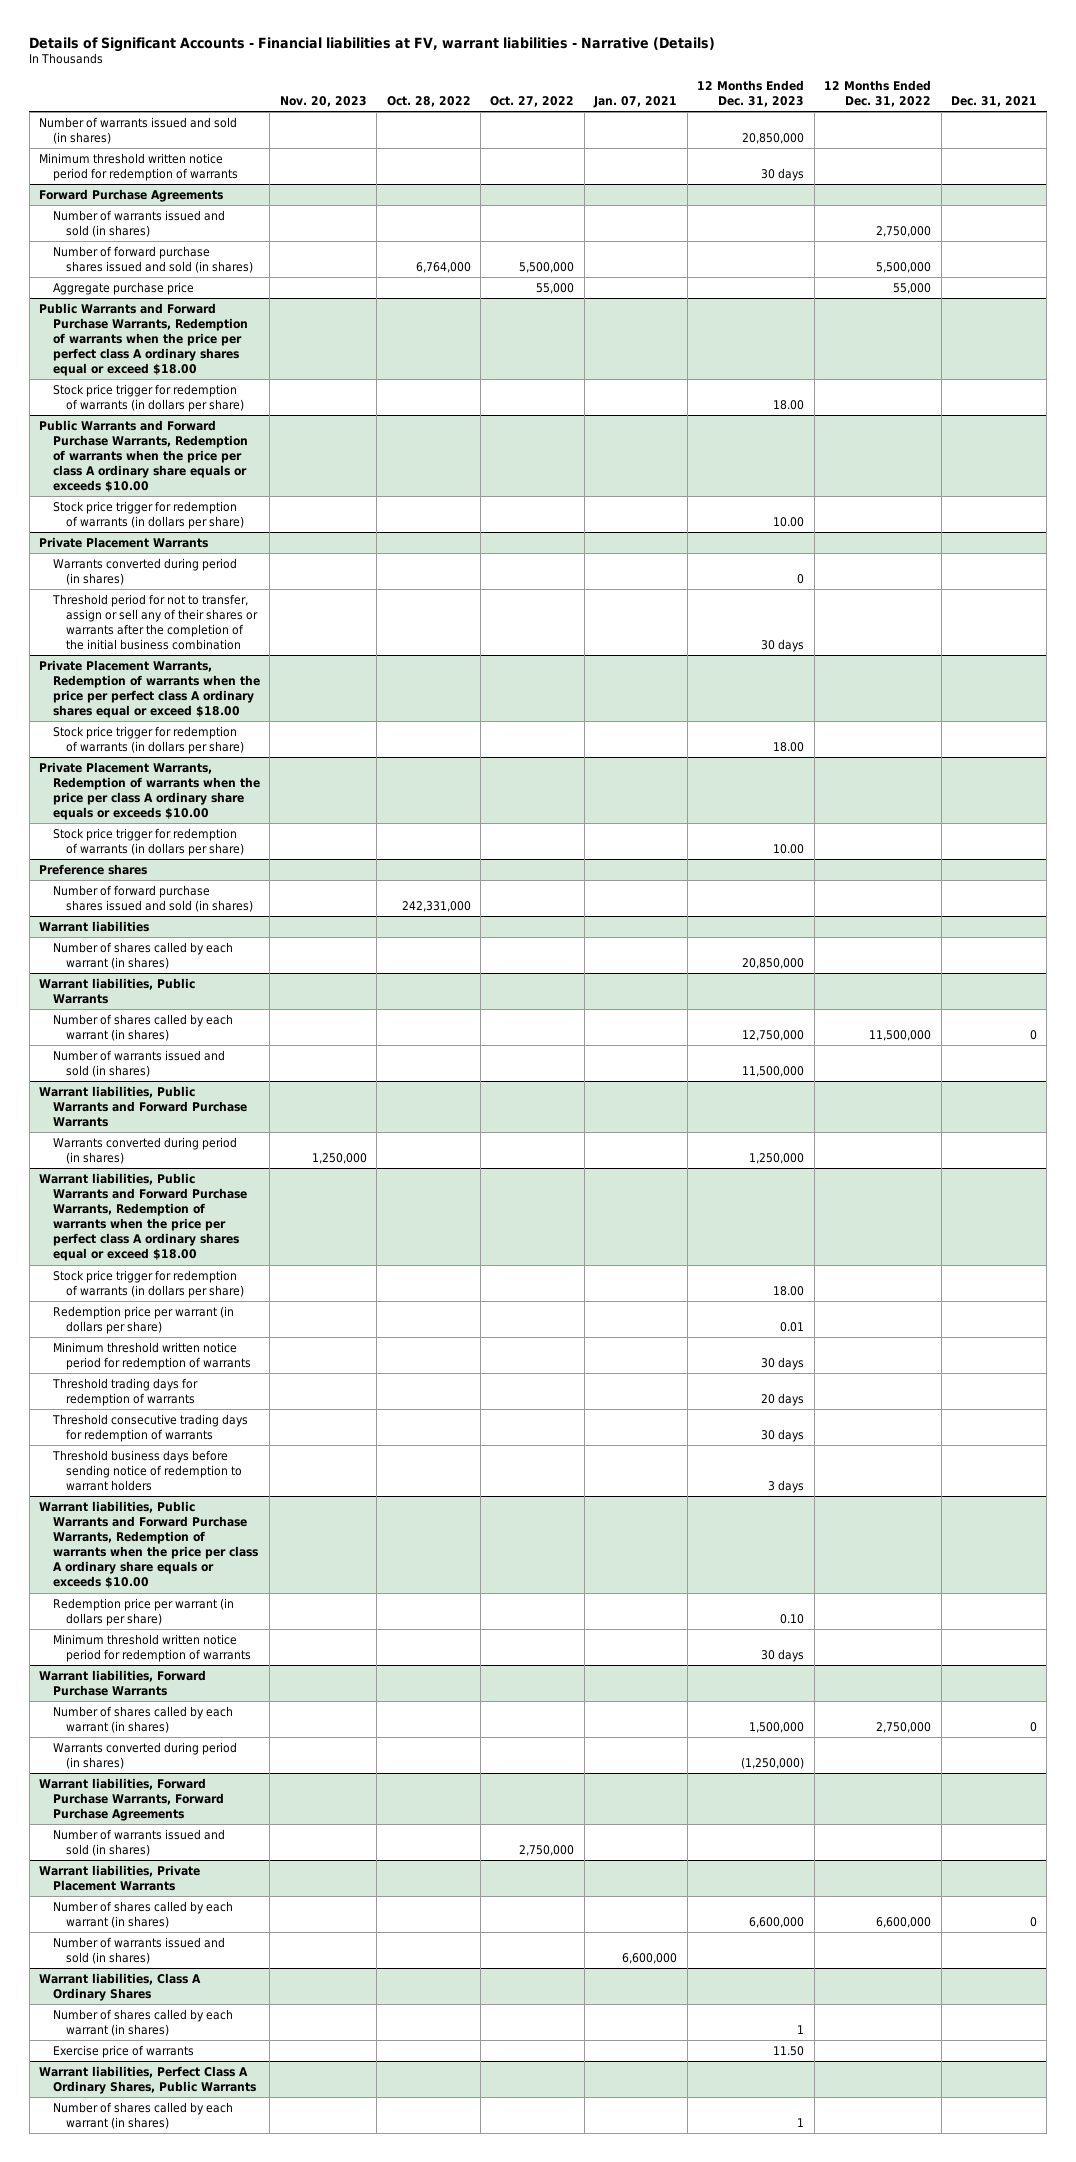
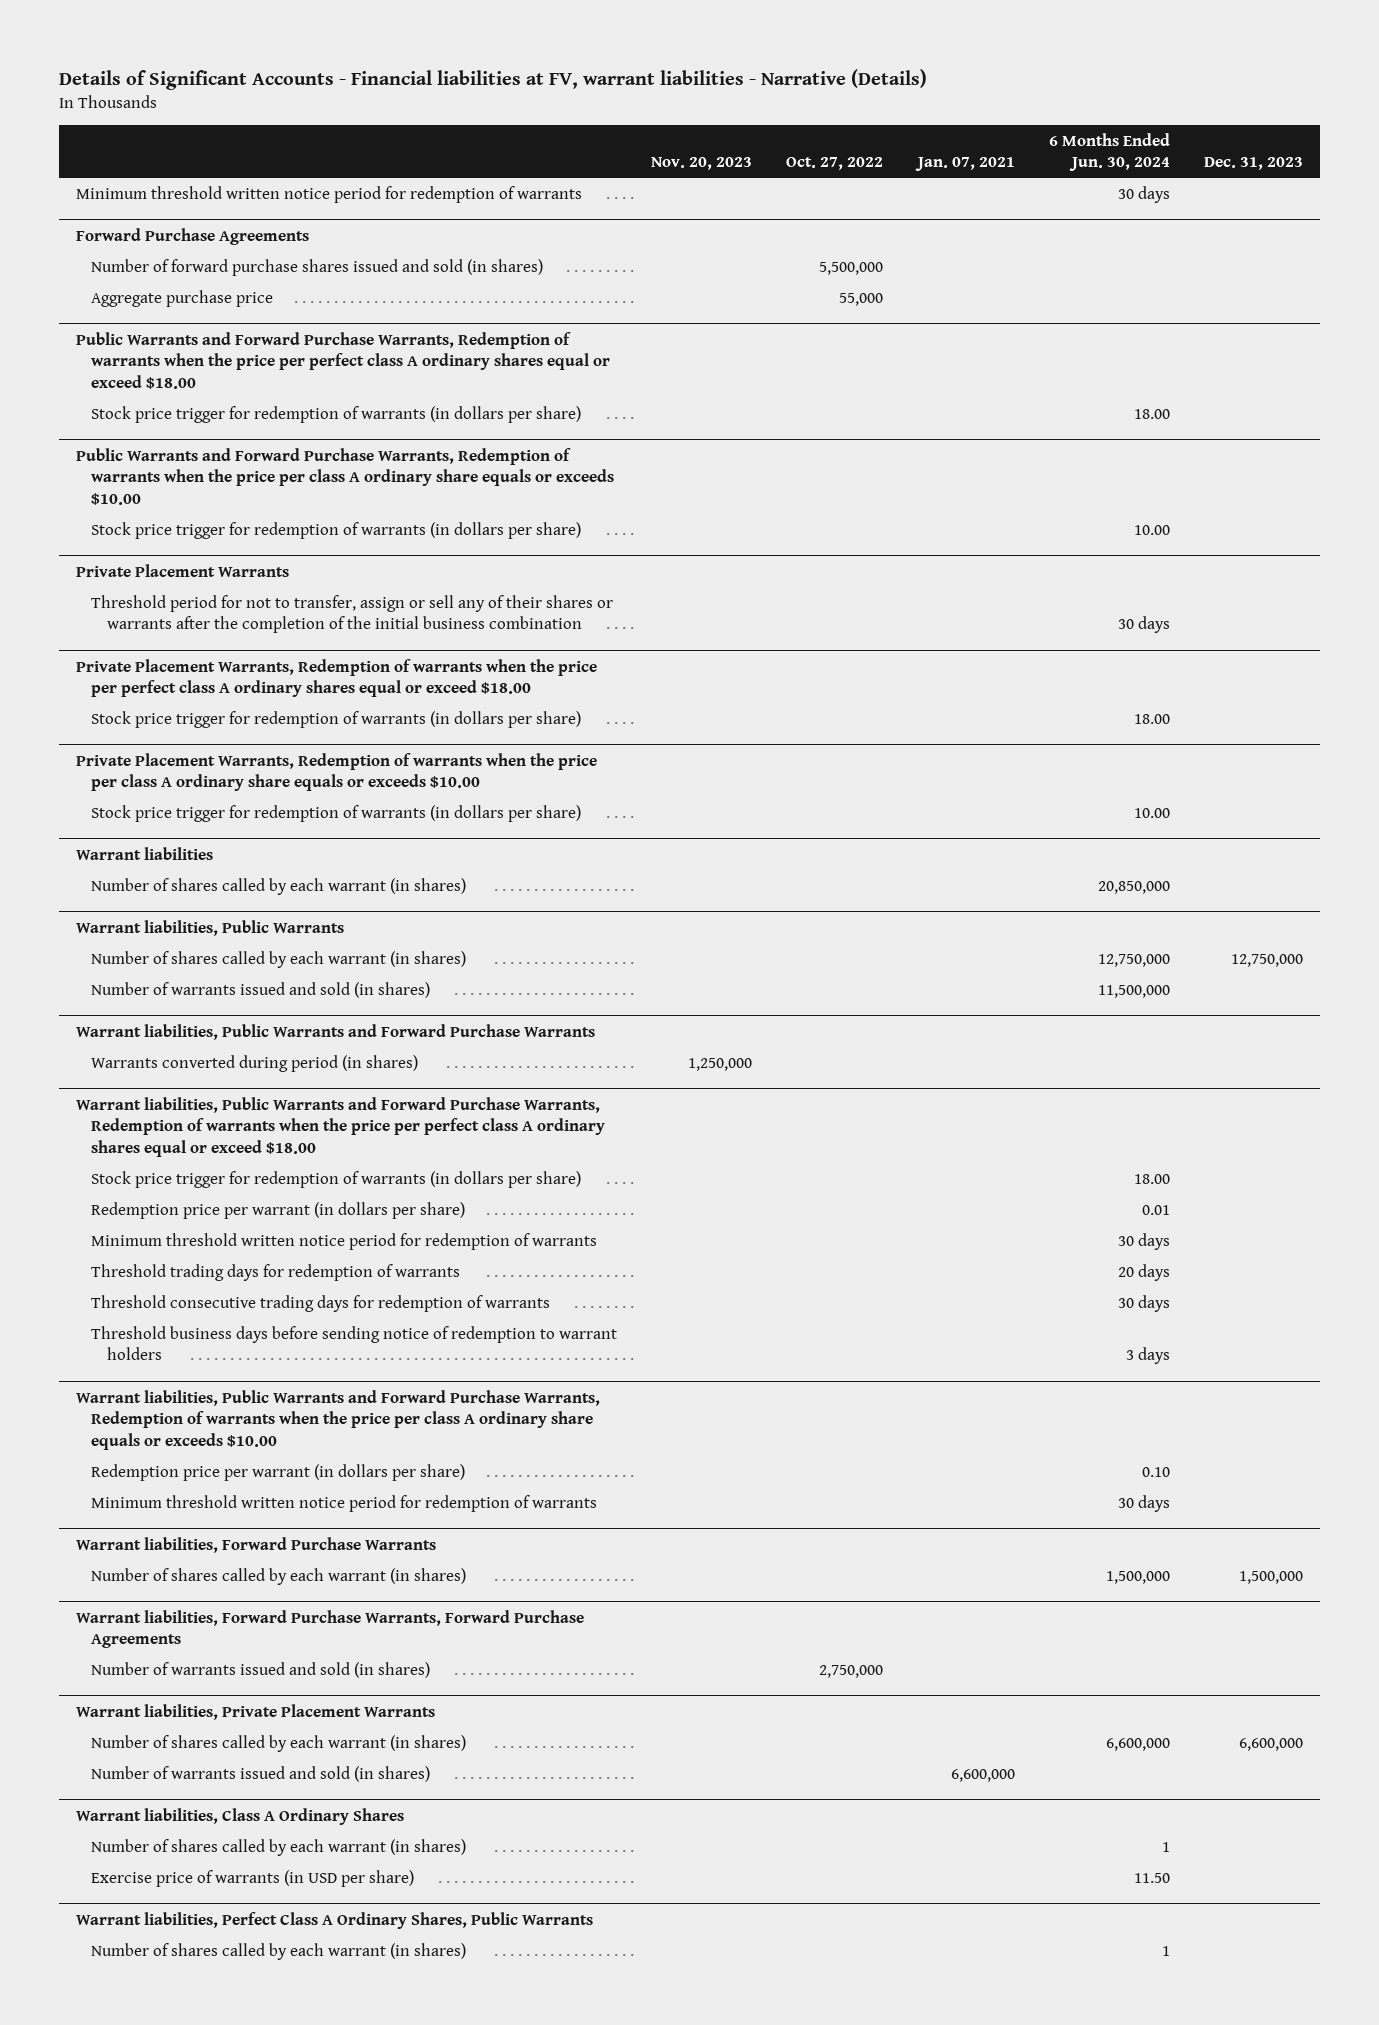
- | Nov. 20, 2023 | Oct. 28, 2022 | Oct. 27, 2022 | Jan. 07, 2021 | 12 Months Ended Dec. 31, 2023 | 12 Months Ended Dec. 31, 2022 | Dec. 31, 2021
+ | Nov. 20, 2023 | Oct. 27, 2022 | Jan. 07, 2021 | 6 Months Ended Jun. 30, 2024 | Dec. 31, 2023
- Number of warrants issued and sold (in shares) | | | | | 20,850,000 | |
@ Forward Purchase Agreements
- Number of warrants issued and sold (in shares) | | | | | | 2,750,000 |
@ Private Placement Warrants
- Warrants converted during period (in shares) | | | | | 0 | |
- Preference shares
- Number of forward purchase shares issued and sold (in shares) | | 242,331,000 | | | | |
@ Warrant liabilities, Forward Purchase Warrants
- Warrants converted during period (in shares) | | | | | (1,250,000) | |
@ Warrant liabilities, Class A Ordinary Shares
- Exercise price of warrants | | | | | 11.50 | |
+ Exercise price of warrants (in USD per share) | | | | 11.50 |

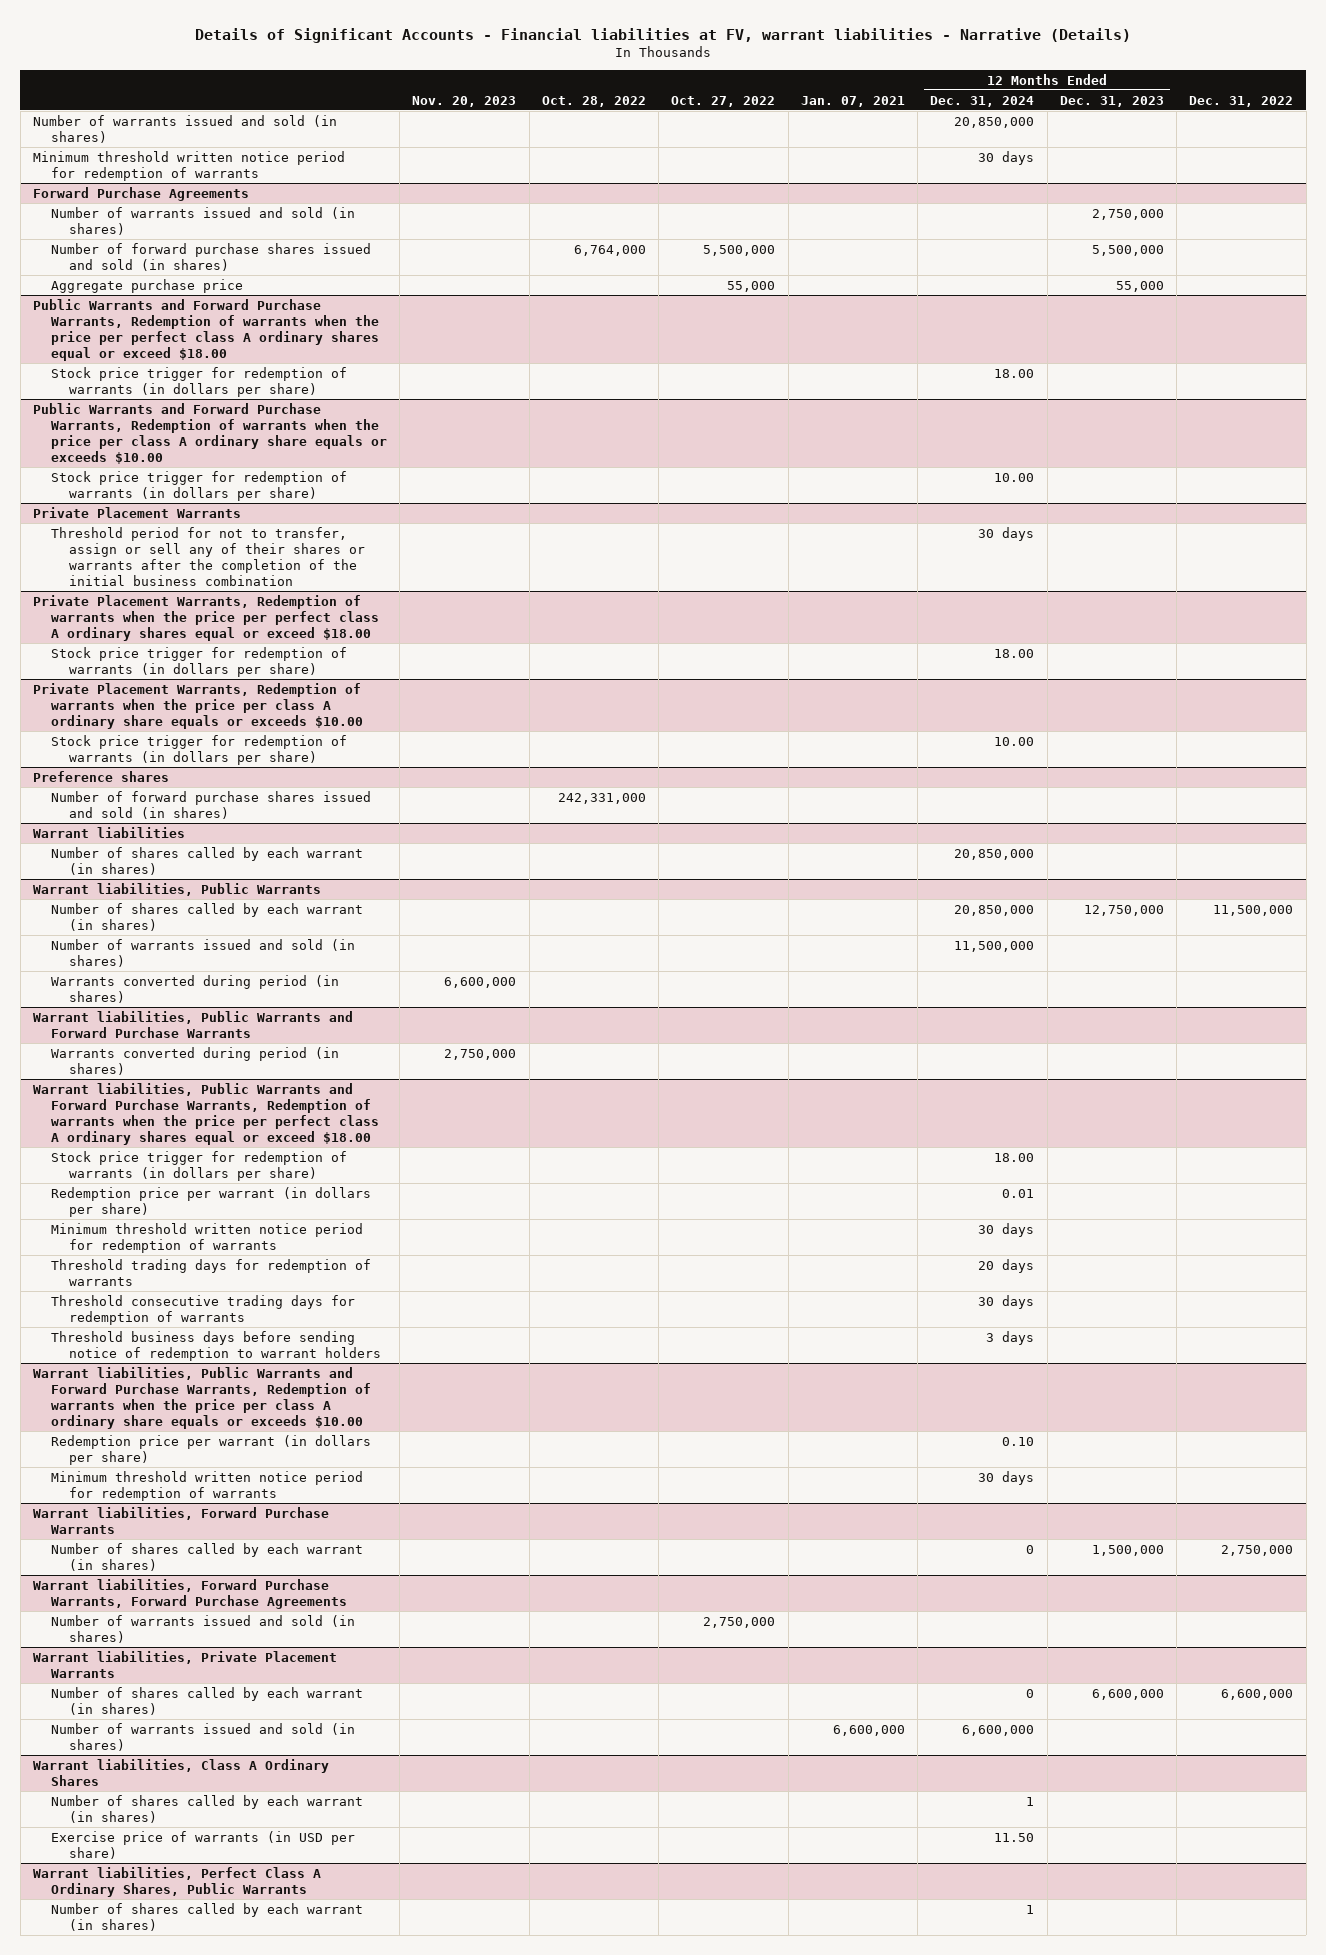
- | Nov. 20, 2023 | Oct. 27, 2022 | Jan. 07, 2021 | 6 Months Ended Jun. 30, 2024 | Dec. 31, 2023
+ | Nov. 20, 2023 | Oct. 28, 2022 | Oct. 27, 2022 | Jan. 07, 2021 | 12 Months Ended Dec. 31, 2024 | 12 Months Ended Dec. 31, 2023 | Dec. 31, 2022
+ Number of warrants issued and sold (in shares) | | | | | 20,850,000 | |
@ Forward Purchase Agreements
+ Number of warrants issued and sold (in shares) | | | | | | 2,750,000 |
+ Preference shares
+ Number of forward purchase shares issued and sold (in shares) | | 242,331,000 | | | | |
@ Warrant liabilities, Public Warrants
+ Warrants converted during period (in shares) | 6,600,000 | | | | | |
@ Warrant liabilities, Public Warrants and Forward Purchase Warrants
- Warrants converted during period (in shares) | 1,250,000 | | | |
+ Warrants converted during period (in shares) | 2,750,000 | | | | | |

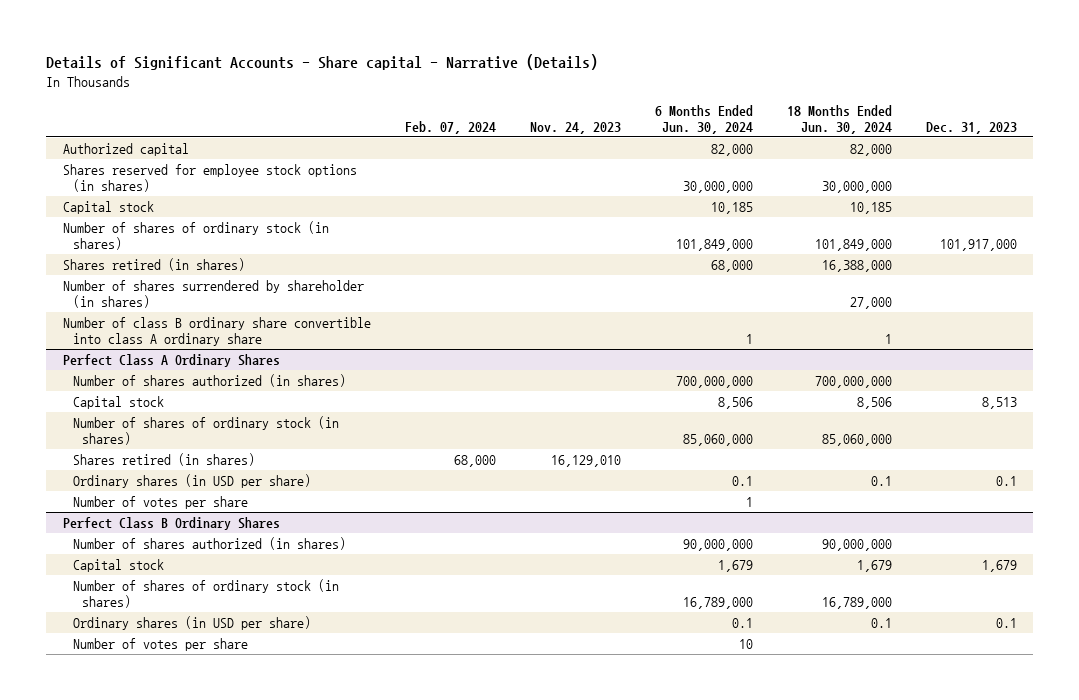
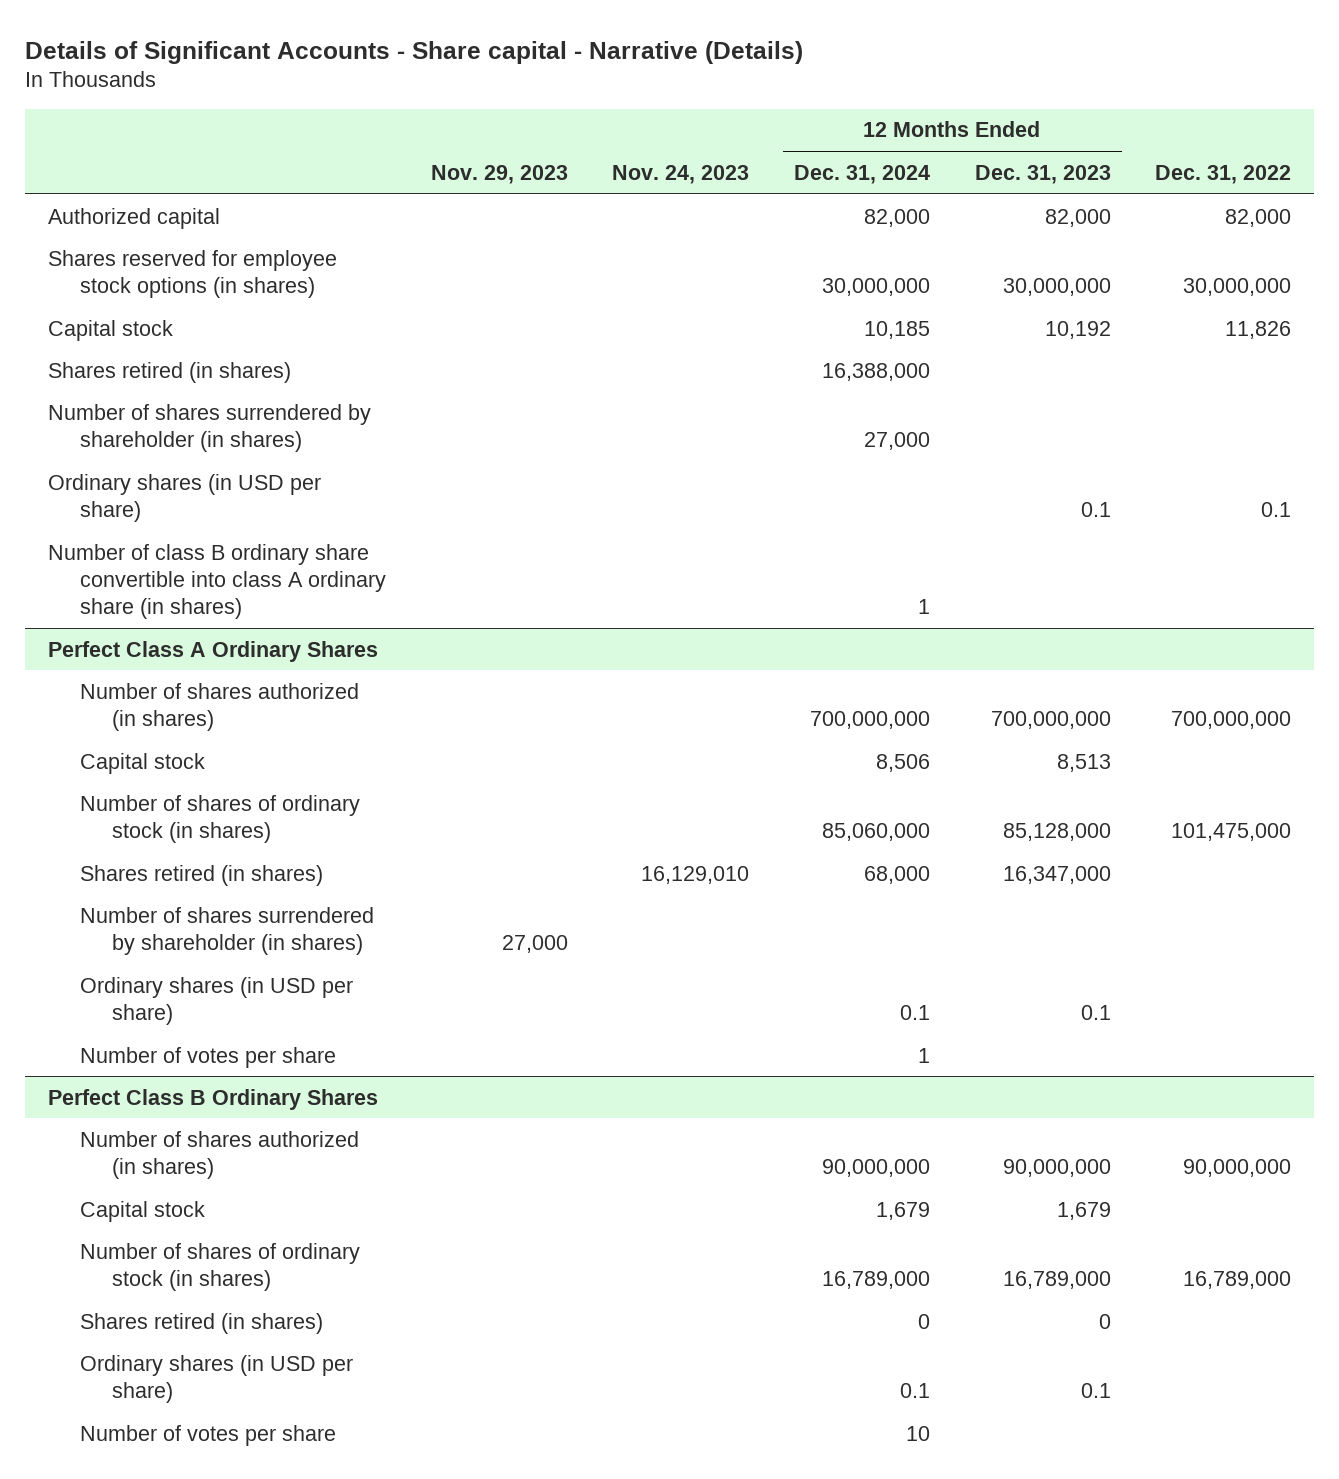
- | Feb. 07, 2024 | Nov. 24, 2023 | 6 Months Ended Jun. 30, 2024 | 18 Months Ended Jun. 30, 2024 | Dec. 31, 2023
+ | Nov. 29, 2023 | Nov. 24, 2023 | 12 Months Ended Dec. 31, 2024 | 12 Months Ended Dec. 31, 2023 | Dec. 31, 2022
- Number of shares of ordinary stock (in shares) | | | 101,849,000 | 101,849,000 | 101,917,000
- Number of class B ordinary share convertible into class A ordinary share | | | 1 | 1 |
+ Ordinary shares (in USD per share) | | | | 0.1 | 0.1
+ Number of class B ordinary share convertible into class A ordinary share (in shares) | | | 1 | |
@ Perfect Class A Ordinary Shares
+ Number of shares surrendered by shareholder (in shares) | 27,000 | | | |
@ Perfect Class B Ordinary Shares
+ Shares retired (in shares) | | | 0 | 0 |

